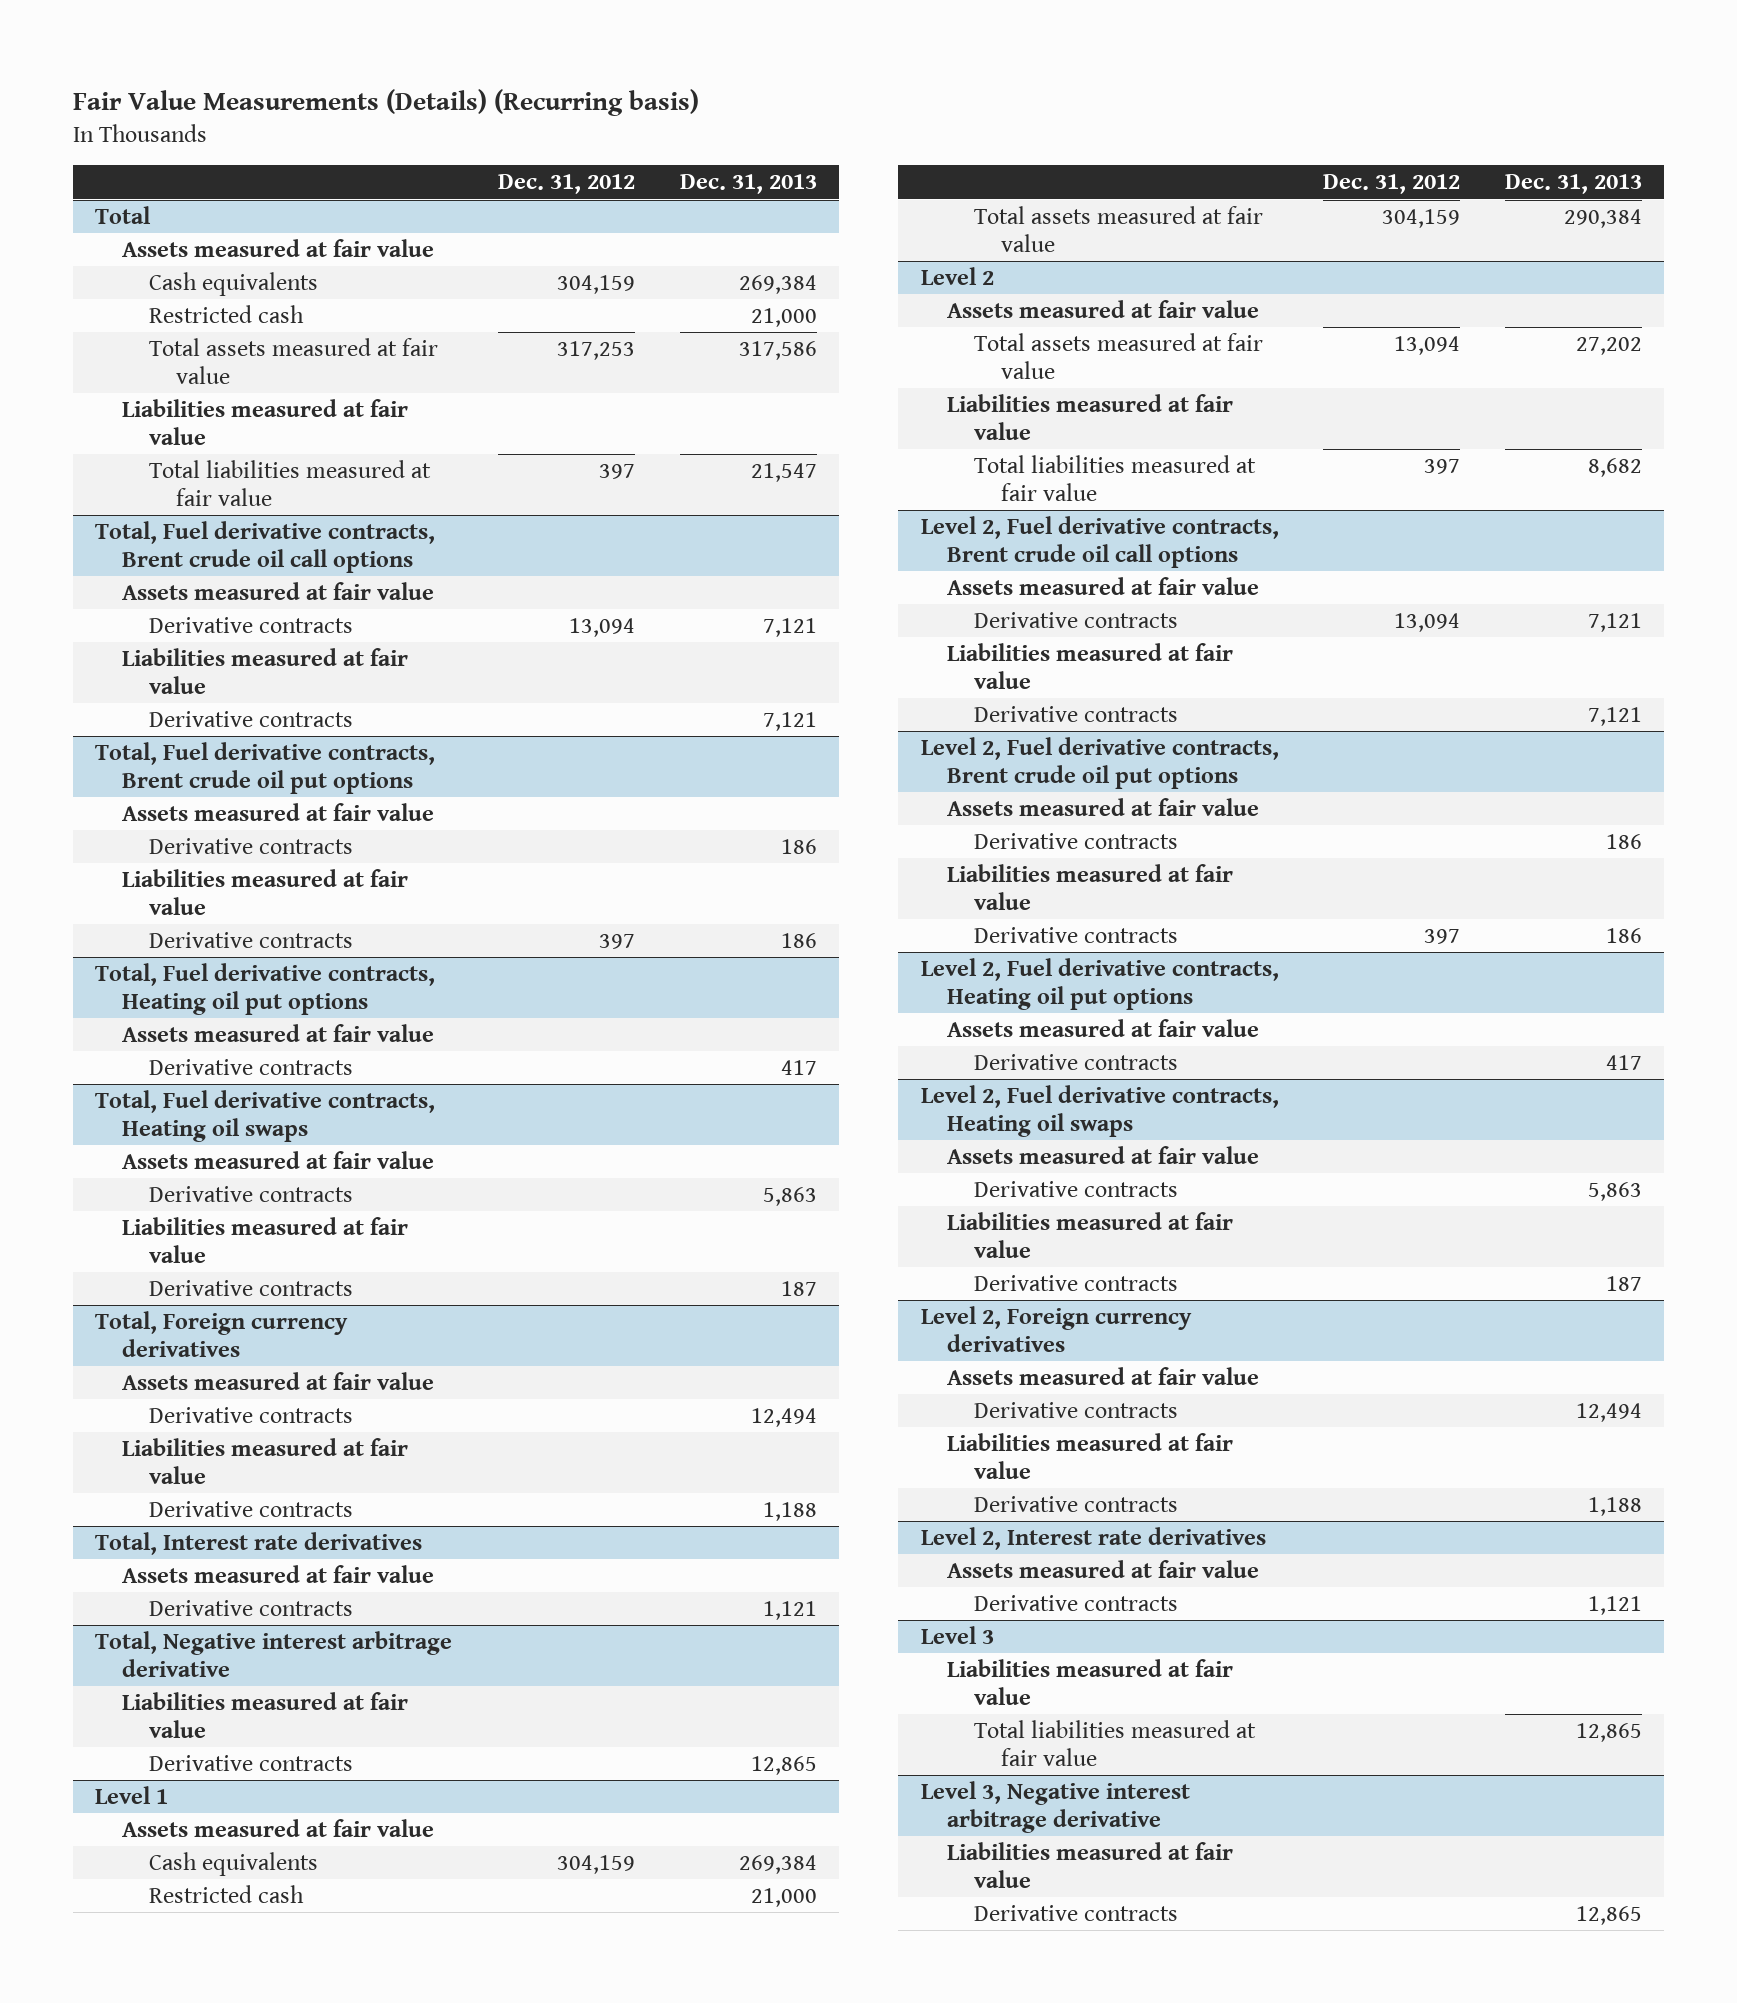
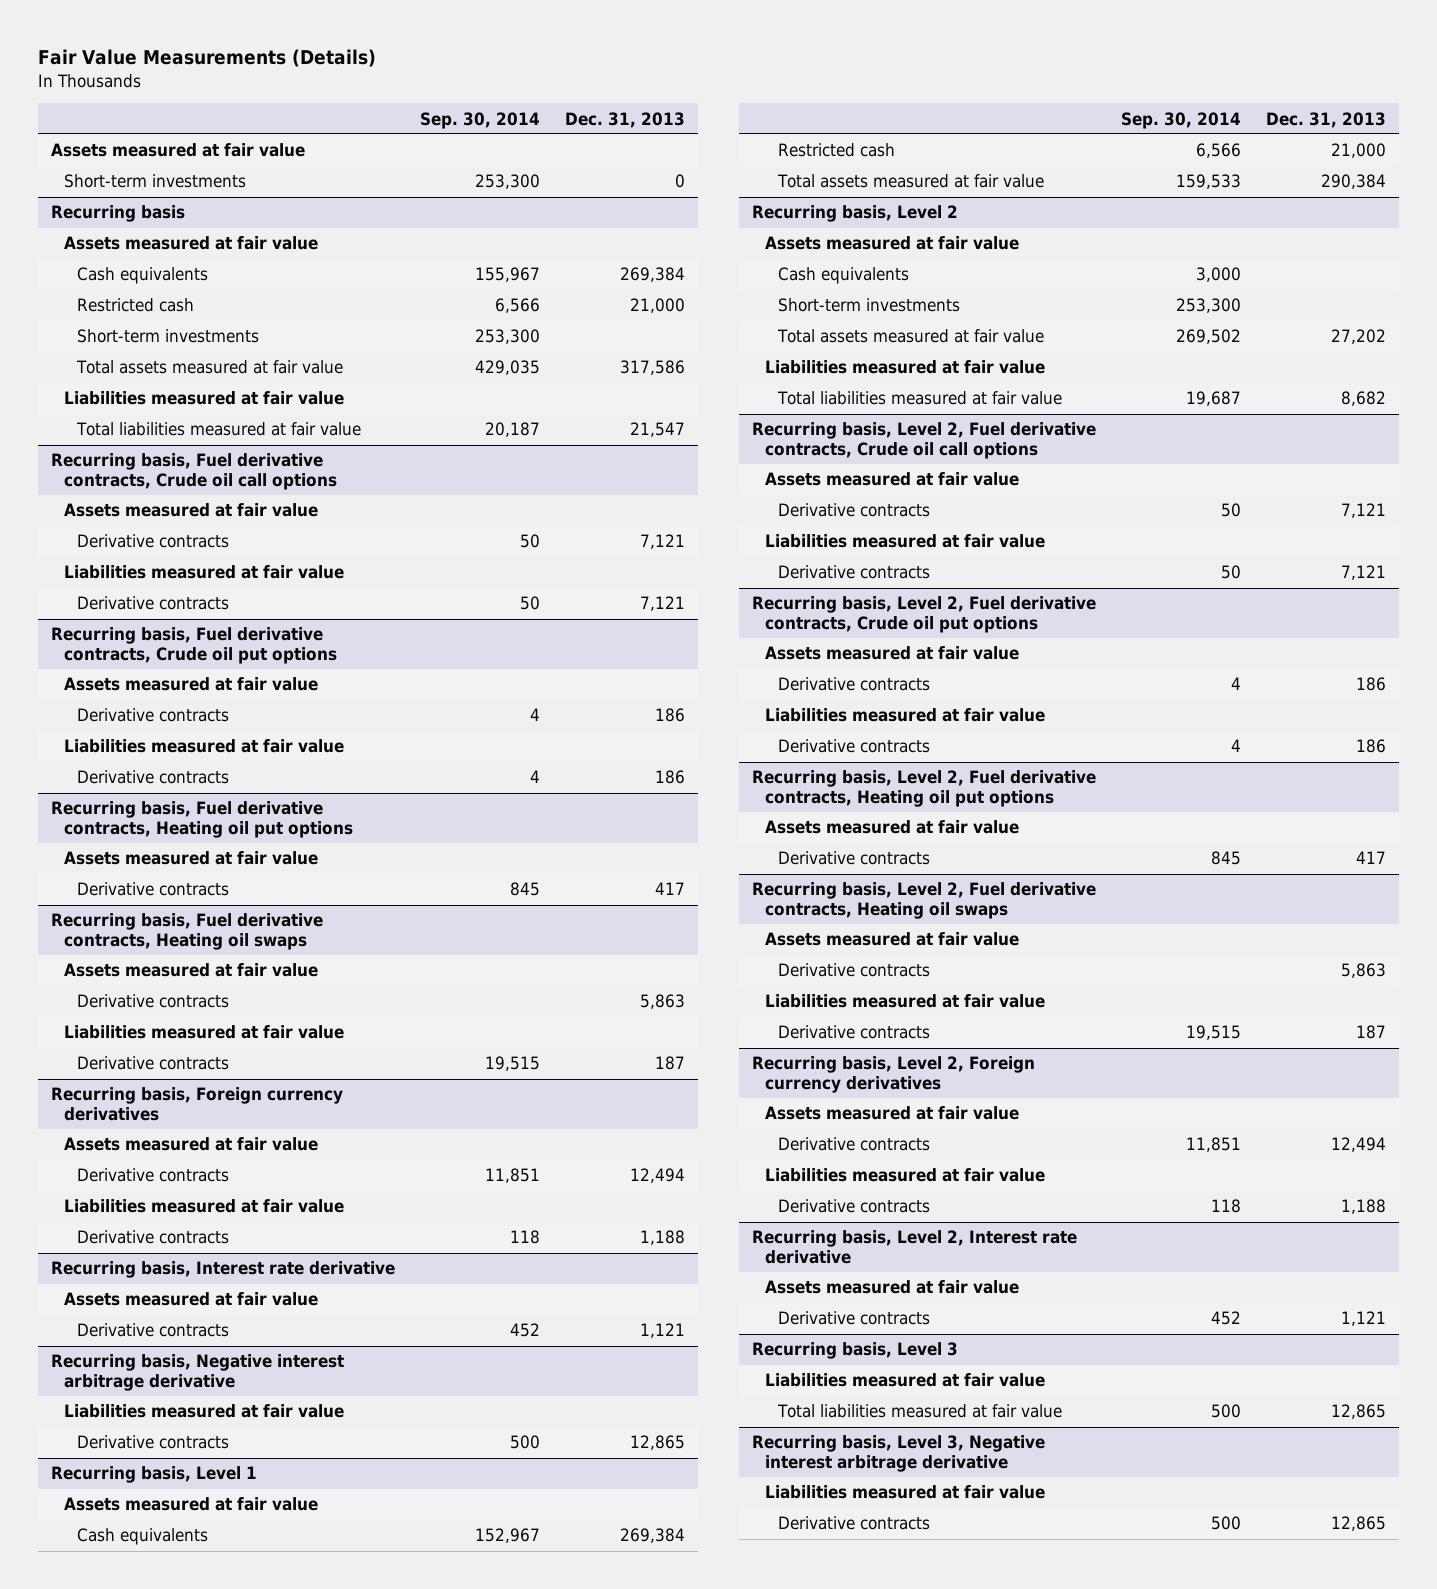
- Fair Value Measurements (Details) (Recurring basis)
+ Fair Value Measurements (Details)
- | Dec. 31, 2012 | Dec. 31, 2013
+ | Sep. 30, 2014 | Dec. 31, 2013
- Total
+ Short-term investments | 253,300 | 0
+ Recurring basis
+ Assets measured at fair value
+ Short-term investments | 253,300 |
- Total, Fuel derivative contracts, Brent crude oil call options
+ Recurring basis, Fuel derivative contracts, Crude oil call options
- Total, Fuel derivative contracts, Brent crude oil put options
+ Recurring basis, Fuel derivative contracts, Crude oil put options
- Total, Fuel derivative contracts, Heating oil put options
+ Recurring basis, Fuel derivative contracts, Heating oil put options
- Total, Fuel derivative contracts, Heating oil swaps
+ Recurring basis, Fuel derivative contracts, Heating oil swaps
- Total, Foreign currency derivatives
+ Recurring basis, Foreign currency derivatives
- Total, Interest rate derivatives
+ Recurring basis, Interest rate derivative
- Total, Negative interest arbitrage derivative
+ Recurring basis, Negative interest arbitrage derivative
- Level 1
+ Recurring basis, Level 1
- Level 2
+ Recurring basis, Level 2
+ Cash equivalents | 3,000 |
+ Short-term investments | 253,300 |
- Level 2, Fuel derivative contracts, Brent crude oil call options
+ Recurring basis, Level 2, Fuel derivative contracts, Crude oil call options
- Level 2, Fuel derivative contracts, Brent crude oil put options
+ Recurring basis, Level 2, Fuel derivative contracts, Crude oil put options
- Level 2, Fuel derivative contracts, Heating oil put options
+ Recurring basis, Level 2, Fuel derivative contracts, Heating oil put options
- Level 2, Fuel derivative contracts, Heating oil swaps
+ Recurring basis, Level 2, Fuel derivative contracts, Heating oil swaps
- Level 2, Foreign currency derivatives
+ Recurring basis, Level 2, Foreign currency derivatives
- Level 2, Interest rate derivatives
+ Recurring basis, Level 2, Interest rate derivative
- Level 3
+ Recurring basis, Level 3
- Level 3, Negative interest arbitrage derivative
+ Recurring basis, Level 3, Negative interest arbitrage derivative

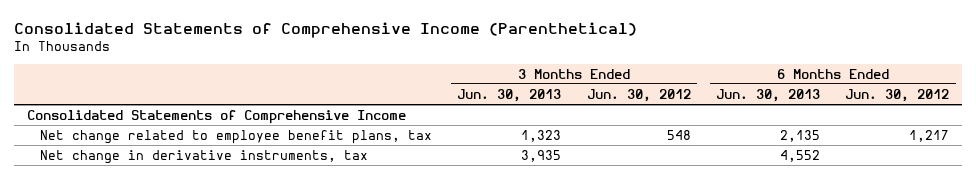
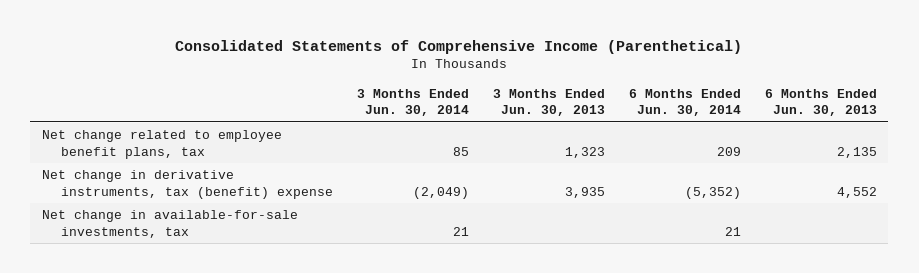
- | 3 Months Ended Jun. 30, 2013 | 3 Months Ended Jun. 30, 2012 | 6 Months Ended Jun. 30, 2013 | 6 Months Ended Jun. 30, 2012
+ | 3 Months Ended Jun. 30, 2014 | 3 Months Ended Jun. 30, 2013 | 6 Months Ended Jun. 30, 2014 | 6 Months Ended Jun. 30, 2013
- Consolidated Statements of Comprehensive Income
- Net change in derivative instruments, tax | 3,935 | | 4,552 |
+ Net change in derivative instruments, tax (benefit) expense | (2,049) | 3,935 | (5,352) | 4,552
+ Net change in available-for-sale investments, tax | 21 | | 21 |

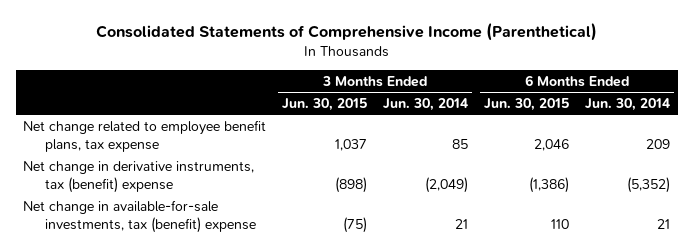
- | 3 Months Ended Jun. 30, 2014 | 3 Months Ended Jun. 30, 2013 | 6 Months Ended Jun. 30, 2014 | 6 Months Ended Jun. 30, 2013
+ | 3 Months Ended Jun. 30, 2015 | 3 Months Ended Jun. 30, 2014 | 6 Months Ended Jun. 30, 2015 | 6 Months Ended Jun. 30, 2014
- Net change related to employee benefit plans, tax | 85 | 1,323 | 209 | 2,135
+ Net change related to employee benefit plans, tax expense | 1,037 | 85 | 2,046 | 209
- Net change in available-for-sale investments, tax | 21 | | 21 |
+ Net change in available-for-sale investments, tax (benefit) expense | (75) | 21 | 110 | 21

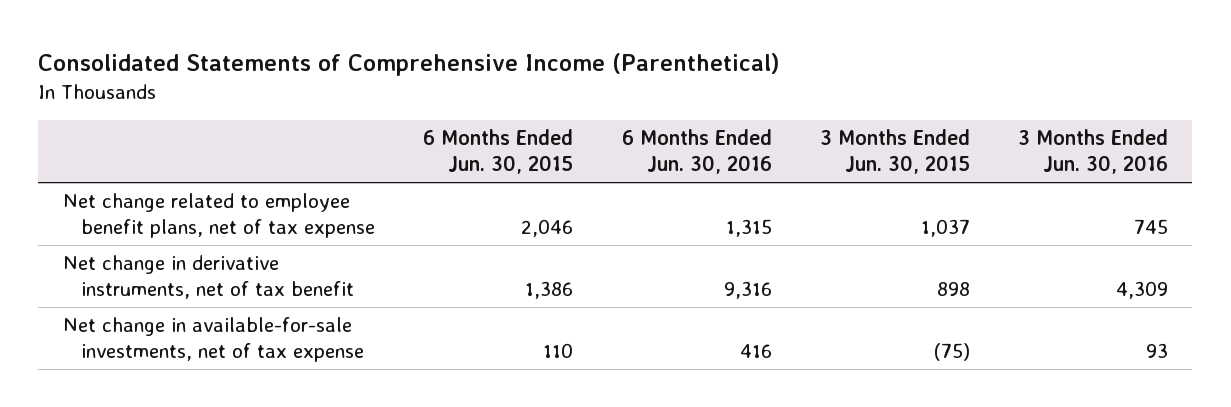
- | 3 Months Ended Jun. 30, 2015 | 3 Months Ended Jun. 30, 2014 | 6 Months Ended Jun. 30, 2015 | 6 Months Ended Jun. 30, 2014
+ | 6 Months Ended Jun. 30, 2015 | 6 Months Ended Jun. 30, 2016 | 3 Months Ended Jun. 30, 2015 | 3 Months Ended Jun. 30, 2016
- Net change related to employee benefit plans, tax expense | 1,037 | 85 | 2,046 | 209
- Net change in derivative instruments, tax (benefit) expense | (898) | (2,049) | (1,386) | (5,352)
- Net change in available-for-sale investments, tax (benefit) expense | (75) | 21 | 110 | 21
+ Net change related to employee benefit plans, net of tax expense | 2,046 | 1,315 | 1,037 | 745
+ Net change in derivative instruments, net of tax benefit | 1,386 | 9,316 | 898 | 4,309
+ Net change in available-for-sale investments, net of tax expense | 110 | 416 | (75) | 93

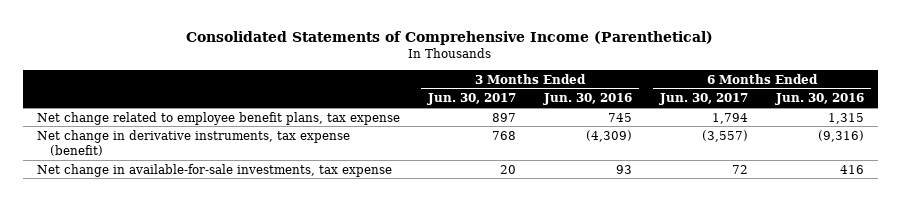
- | 6 Months Ended Jun. 30, 2015 | 6 Months Ended Jun. 30, 2016 | 3 Months Ended Jun. 30, 2015 | 3 Months Ended Jun. 30, 2016
+ | 3 Months Ended Jun. 30, 2017 | 3 Months Ended Jun. 30, 2016 | 6 Months Ended Jun. 30, 2017 | 6 Months Ended Jun. 30, 2016
- Net change related to employee benefit plans, net of tax expense | 2,046 | 1,315 | 1,037 | 745
- Net change in derivative instruments, net of tax benefit | 1,386 | 9,316 | 898 | 4,309
- Net change in available-for-sale investments, net of tax expense | 110 | 416 | (75) | 93
+ Net change related to employee benefit plans, tax expense | 897 | 745 | 1,794 | 1,315
+ Net change in derivative instruments, tax expense (benefit) | 768 | (4,309) | (3,557) | (9,316)
+ Net change in available-for-sale investments, tax expense | 20 | 93 | 72 | 416

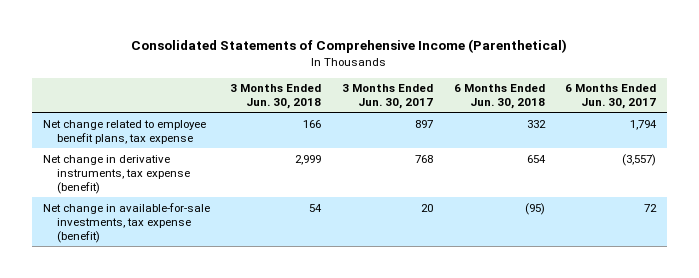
- | 3 Months Ended Jun. 30, 2017 | 3 Months Ended Jun. 30, 2016 | 6 Months Ended Jun. 30, 2017 | 6 Months Ended Jun. 30, 2016
+ | 3 Months Ended Jun. 30, 2018 | 3 Months Ended Jun. 30, 2017 | 6 Months Ended Jun. 30, 2018 | 6 Months Ended Jun. 30, 2017
- Net change in available-for-sale investments, tax expense | 20 | 93 | 72 | 416
+ Net change in available-for-sale investments, tax expense (benefit) | 54 | 20 | (95) | 72

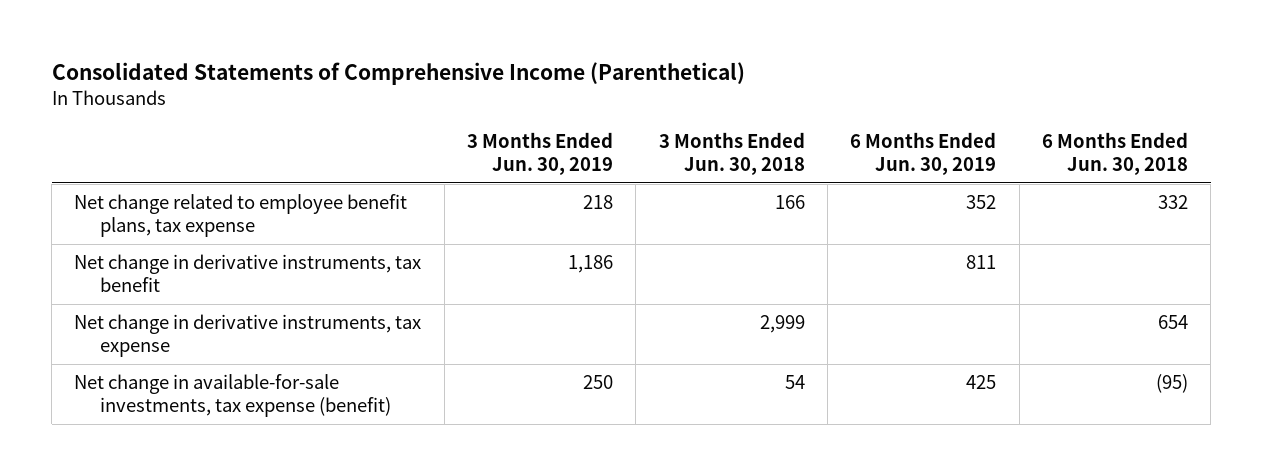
- | 3 Months Ended Jun. 30, 2018 | 3 Months Ended Jun. 30, 2017 | 6 Months Ended Jun. 30, 2018 | 6 Months Ended Jun. 30, 2017
+ | 3 Months Ended Jun. 30, 2019 | 3 Months Ended Jun. 30, 2018 | 6 Months Ended Jun. 30, 2019 | 6 Months Ended Jun. 30, 2018
- Net change in derivative instruments, tax expense (benefit) | 2,999 | 768 | 654 | (3,557)
+ Net change in derivative instruments, tax benefit | 1,186 | | 811 |
+ Net change in derivative instruments, tax expense | | 2,999 | | 654

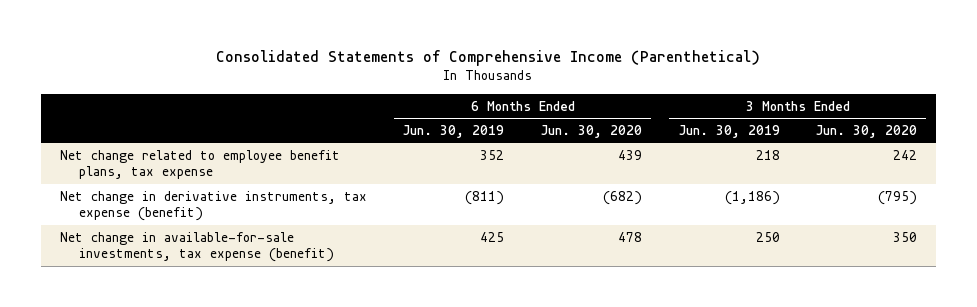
- | 3 Months Ended Jun. 30, 2019 | 3 Months Ended Jun. 30, 2018 | 6 Months Ended Jun. 30, 2019 | 6 Months Ended Jun. 30, 2018
+ | 6 Months Ended Jun. 30, 2019 | 6 Months Ended Jun. 30, 2020 | 3 Months Ended Jun. 30, 2019 | 3 Months Ended Jun. 30, 2020
- Net change in derivative instruments, tax benefit | 1,186 | | 811 |
- Net change in derivative instruments, tax expense | | 2,999 | | 654
+ Net change in derivative instruments, tax expense (benefit) | (811) | (682) | (1,186) | (795)

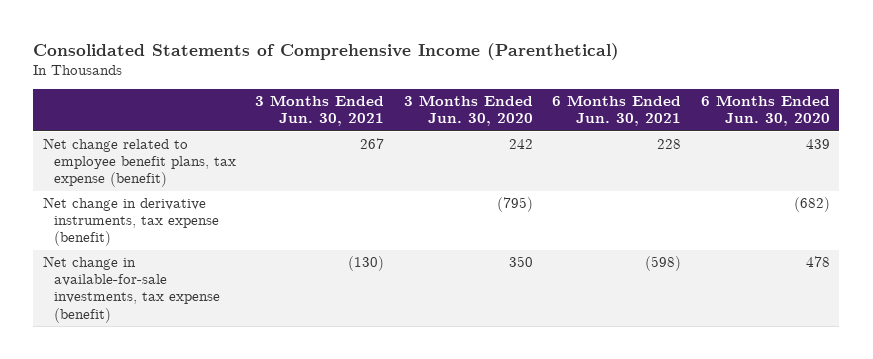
- | 6 Months Ended Jun. 30, 2019 | 6 Months Ended Jun. 30, 2020 | 3 Months Ended Jun. 30, 2019 | 3 Months Ended Jun. 30, 2020
+ | 3 Months Ended Jun. 30, 2021 | 3 Months Ended Jun. 30, 2020 | 6 Months Ended Jun. 30, 2021 | 6 Months Ended Jun. 30, 2020
- Net change related to employee benefit plans, tax expense | 352 | 439 | 218 | 242
+ Net change related to employee benefit plans, tax expense (benefit) | 267 | 242 | 228 | 439

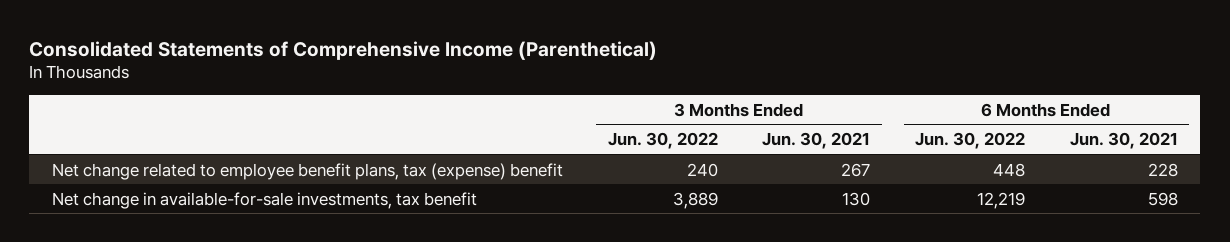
- | 3 Months Ended Jun. 30, 2021 | 3 Months Ended Jun. 30, 2020 | 6 Months Ended Jun. 30, 2021 | 6 Months Ended Jun. 30, 2020
+ | 3 Months Ended Jun. 30, 2022 | 3 Months Ended Jun. 30, 2021 | 6 Months Ended Jun. 30, 2022 | 6 Months Ended Jun. 30, 2021
- Net change related to employee benefit plans, tax expense (benefit) | 267 | 242 | 228 | 439
- Net change in derivative instruments, tax expense (benefit) | | (795) | | (682)
- Net change in available-for-sale investments, tax expense (benefit) | (130) | 350 | (598) | 478
+ Net change related to employee benefit plans, tax (expense) benefit | 240 | 267 | 448 | 228
+ Net change in available-for-sale investments, tax benefit | 3,889 | 130 | 12,219 | 598

